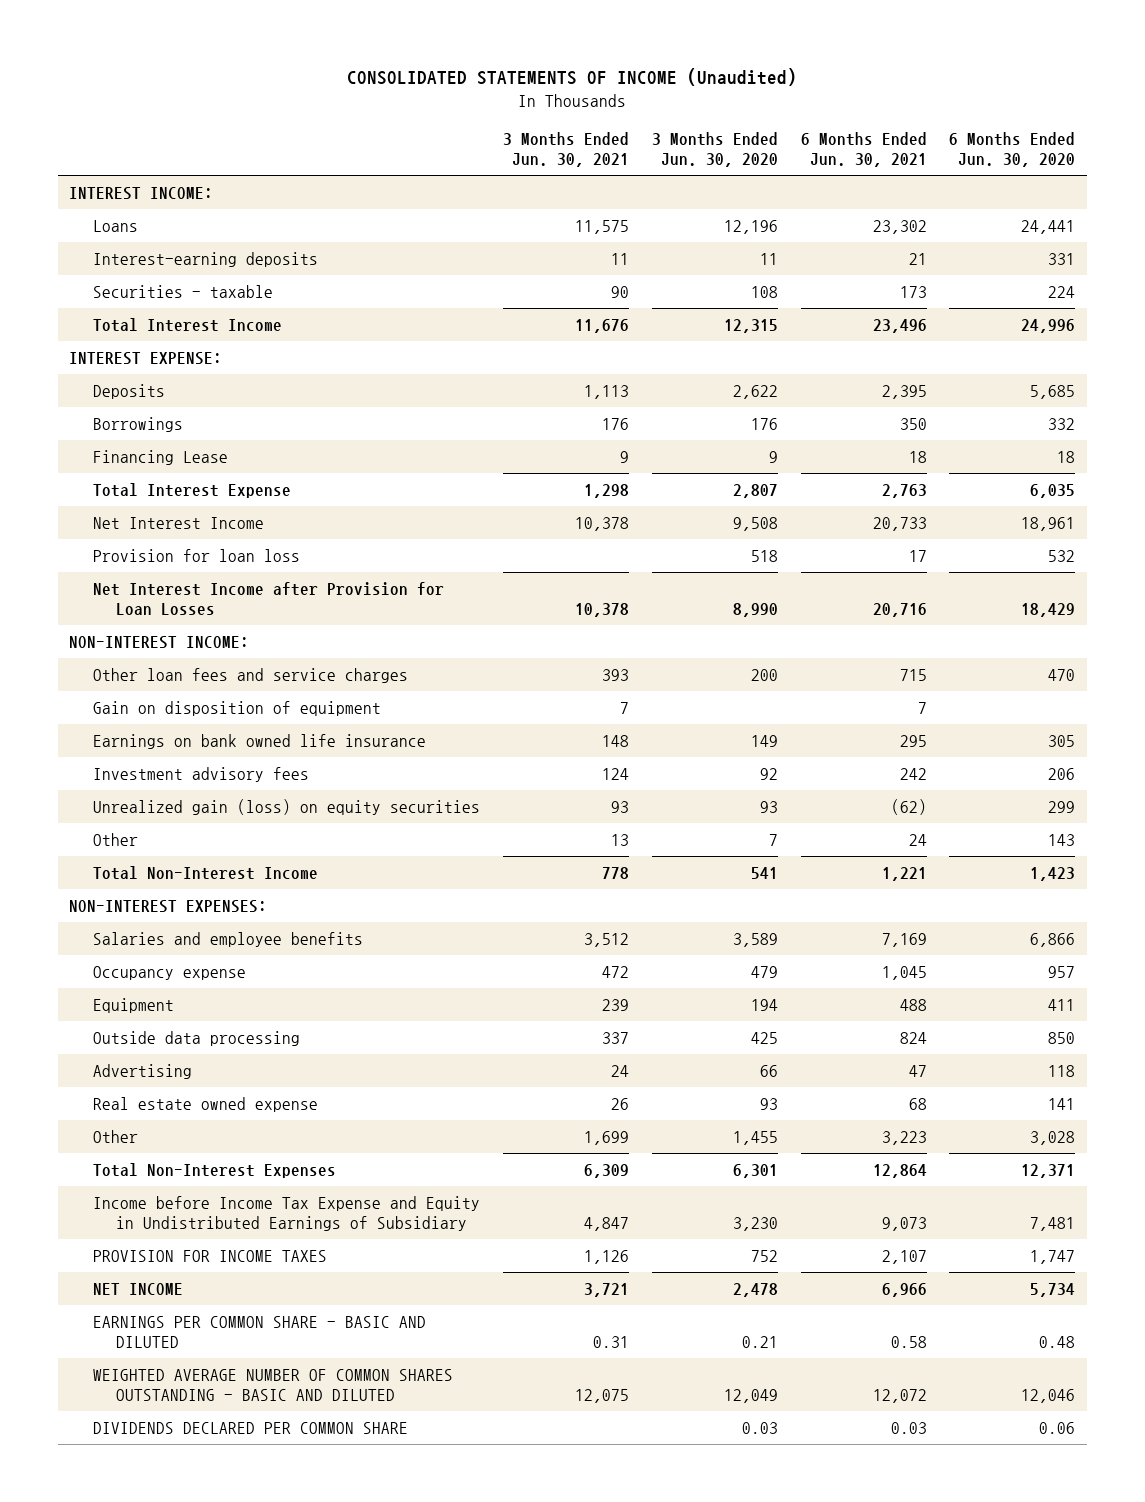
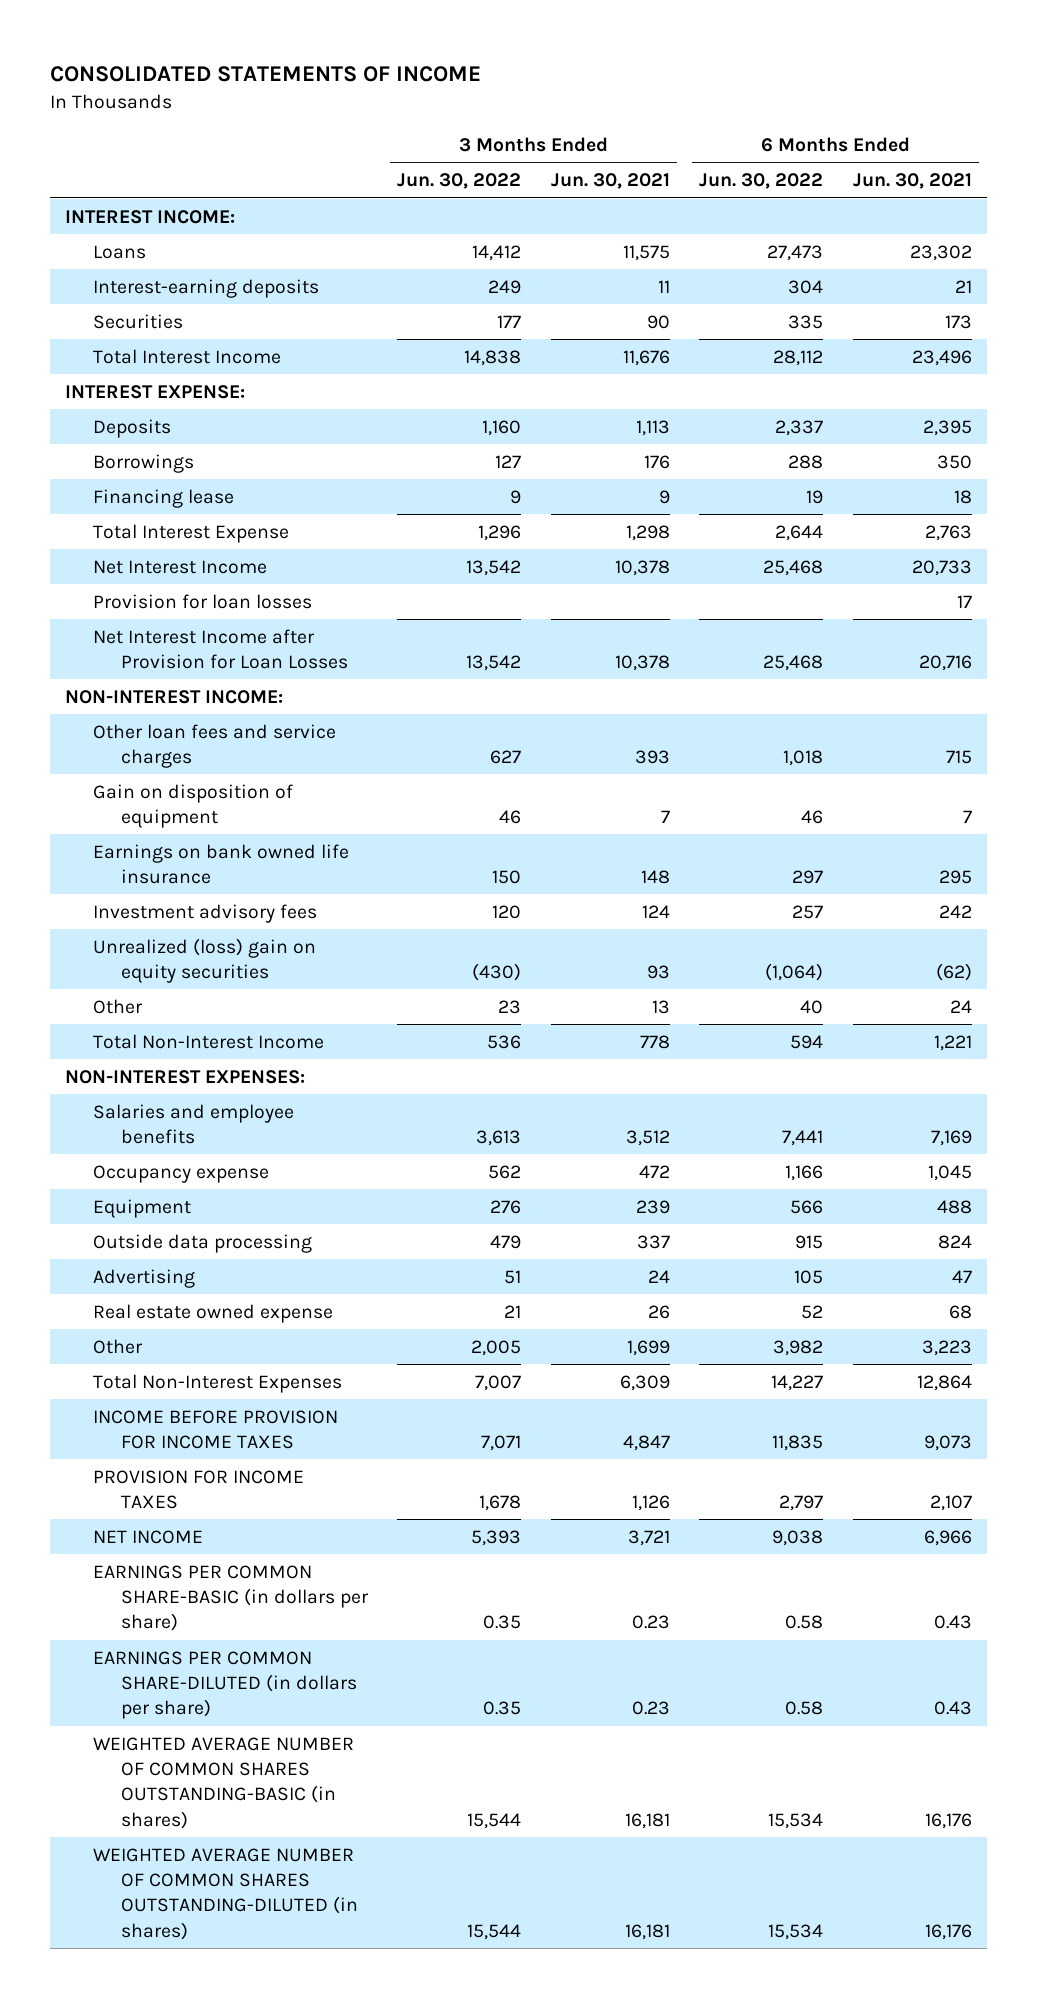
- CONSOLIDATED STATEMENTS OF INCOME (Unaudited)
+ CONSOLIDATED STATEMENTS OF INCOME
- | 3 Months Ended Jun. 30, 2021 | 3 Months Ended Jun. 30, 2020 | 6 Months Ended Jun. 30, 2021 | 6 Months Ended Jun. 30, 2020
+ | 3 Months Ended Jun. 30, 2022 | 3 Months Ended Jun. 30, 2021 | 6 Months Ended Jun. 30, 2022 | 6 Months Ended Jun. 30, 2021
- Securities - taxable | 90 | 108 | 173 | 224
+ Securities | 177 | 90 | 335 | 173
- Financing Lease | 9 | 9 | 18 | 18
+ Financing lease | 9 | 9 | 19 | 18
- Provision for loan loss | | 518 | 17 | 532
+ Provision for loan losses | | | | 17
- Unrealized gain (loss) on equity securities | 93 | 93 | (62) | 299
+ Unrealized (loss) gain on equity securities | (430) | 93 | (1,064) | (62)
- Income before Income Tax Expense and Equity in Undistributed Earnings of Subsidiary | 4,847 | 3,230 | 9,073 | 7,481
+ INCOME BEFORE PROVISION FOR INCOME TAXES | 7,071 | 4,847 | 11,835 | 9,073
- EARNINGS PER COMMON SHARE - BASIC AND DILUTED | 0.31 | 0.21 | 0.58 | 0.48
- WEIGHTED AVERAGE NUMBER OF COMMON SHARES OUTSTANDING - BASIC AND DILUTED | 12,075 | 12,049 | 12,072 | 12,046
- DIVIDENDS DECLARED PER COMMON SHARE | | 0.03 | 0.03 | 0.06
+ EARNINGS PER COMMON SHARE-BASIC (in dollars per share) | 0.35 | 0.23 | 0.58 | 0.43
+ EARNINGS PER COMMON SHARE-DILUTED (in dollars per share) | 0.35 | 0.23 | 0.58 | 0.43
+ WEIGHTED AVERAGE NUMBER OF COMMON SHARES OUTSTANDING-BASIC (in shares) | 15,544 | 16,181 | 15,534 | 16,176
+ WEIGHTED AVERAGE NUMBER OF COMMON SHARES OUTSTANDING-DILUTED (in shares) | 15,544 | 16,181 | 15,534 | 16,176

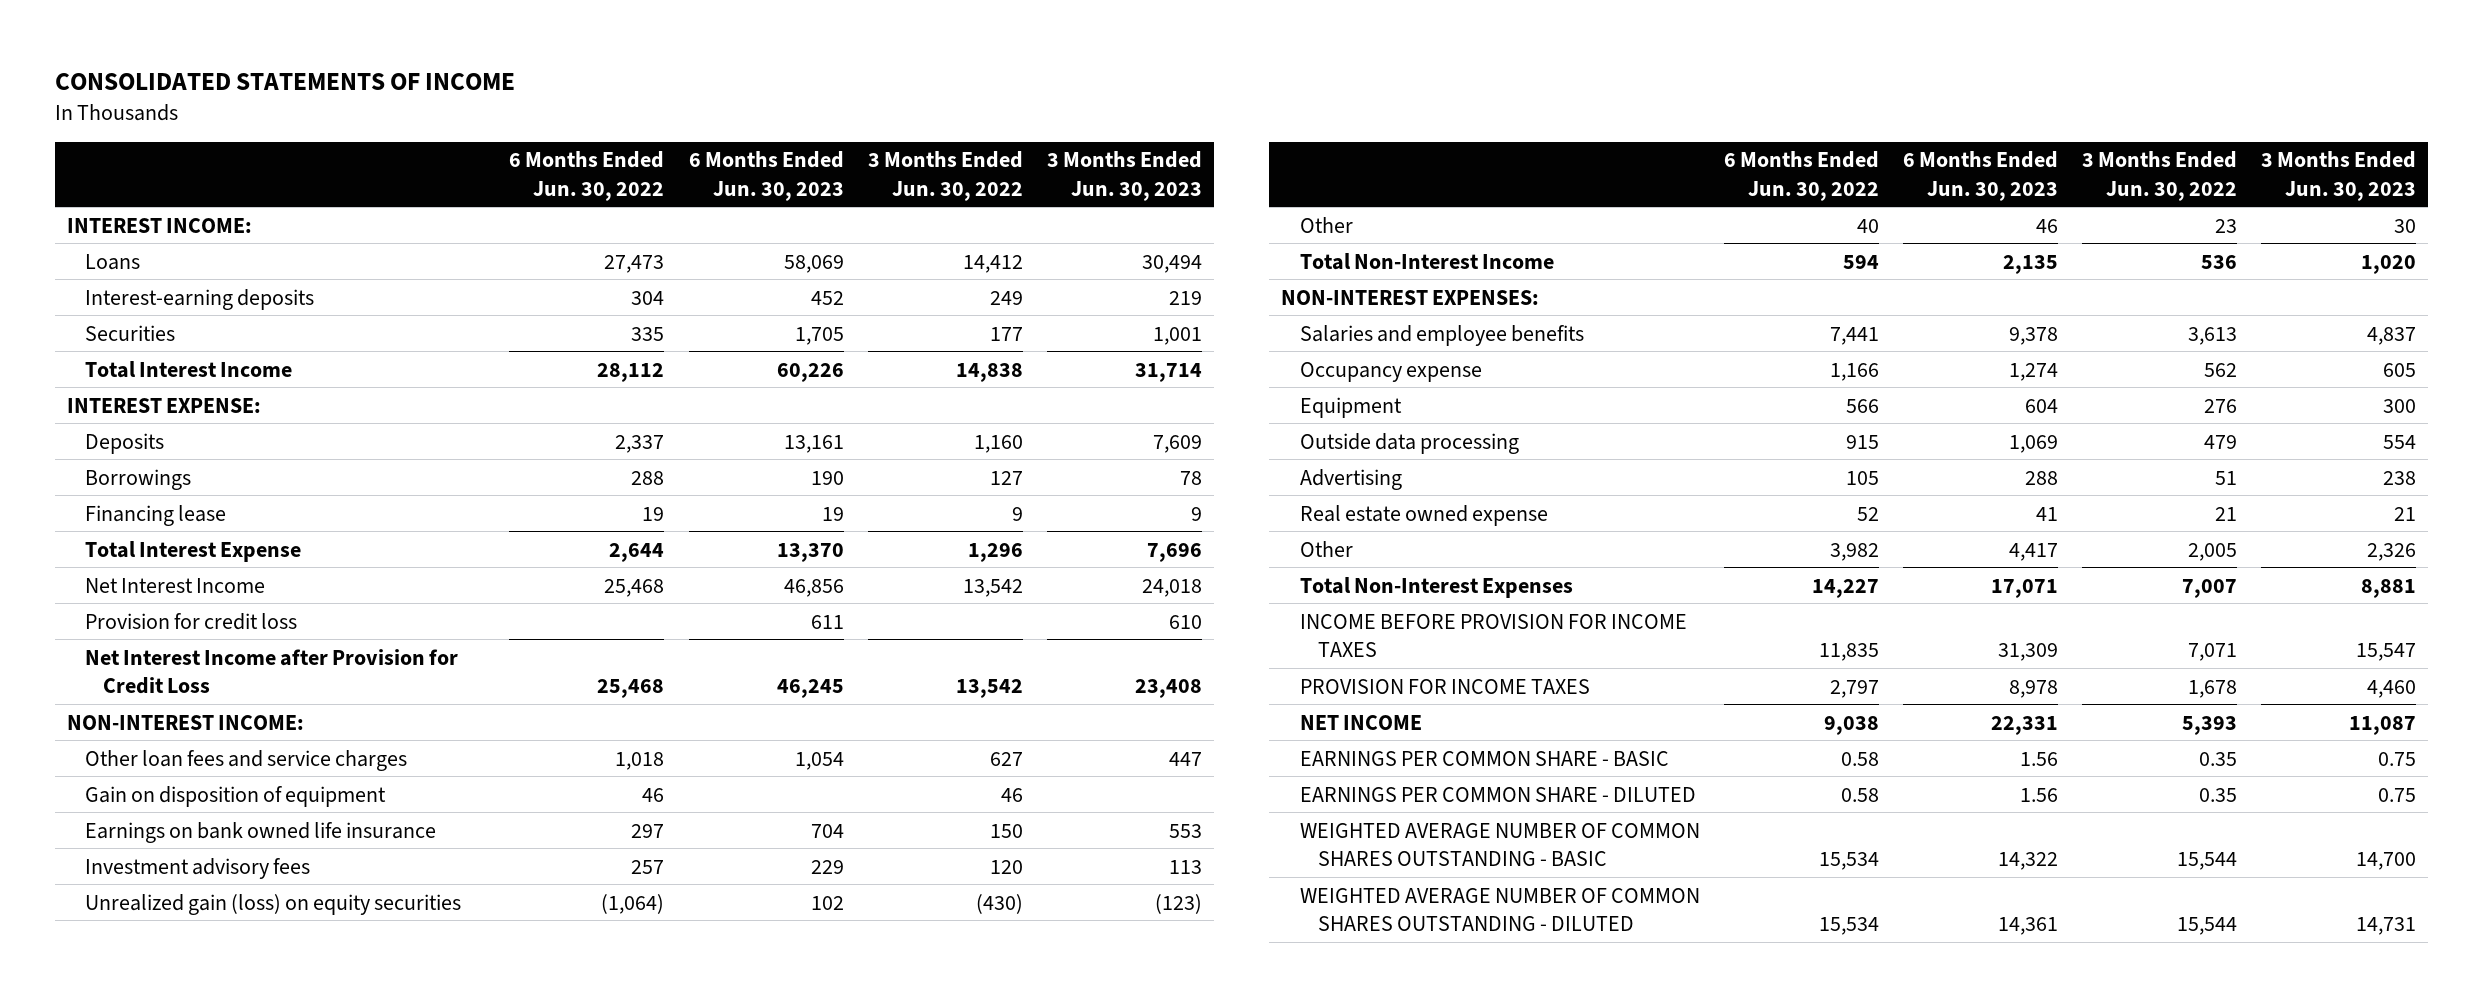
- | 3 Months Ended Jun. 30, 2022 | 3 Months Ended Jun. 30, 2021 | 6 Months Ended Jun. 30, 2022 | 6 Months Ended Jun. 30, 2021
+ | 6 Months Ended Jun. 30, 2022 | 6 Months Ended Jun. 30, 2023 | 3 Months Ended Jun. 30, 2022 | 3 Months Ended Jun. 30, 2023
- Provision for loan losses | | | | 17
- Net Interest Income after Provision for Loan Losses | 13,542 | 10,378 | 25,468 | 20,716
+ Provision for credit loss | | 611 | | 610
+ Net Interest Income after Provision for Credit Loss | 25,468 | 46,245 | 13,542 | 23,408
- Unrealized (loss) gain on equity securities | (430) | 93 | (1,064) | (62)
+ Unrealized gain (loss) on equity securities | (1,064) | 102 | (430) | (123)
- EARNINGS PER COMMON SHARE-BASIC (in dollars per share) | 0.35 | 0.23 | 0.58 | 0.43
- EARNINGS PER COMMON SHARE-DILUTED (in dollars per share) | 0.35 | 0.23 | 0.58 | 0.43
- WEIGHTED AVERAGE NUMBER OF COMMON SHARES OUTSTANDING-BASIC (in shares) | 15,544 | 16,181 | 15,534 | 16,176
- WEIGHTED AVERAGE NUMBER OF COMMON SHARES OUTSTANDING-DILUTED (in shares) | 15,544 | 16,181 | 15,534 | 16,176
+ EARNINGS PER COMMON SHARE - BASIC | 0.58 | 1.56 | 0.35 | 0.75
+ EARNINGS PER COMMON SHARE - DILUTED | 0.58 | 1.56 | 0.35 | 0.75
+ WEIGHTED AVERAGE NUMBER OF COMMON SHARES OUTSTANDING - BASIC | 15,534 | 14,322 | 15,544 | 14,700
+ WEIGHTED AVERAGE NUMBER OF COMMON SHARES OUTSTANDING - DILUTED | 15,534 | 14,361 | 15,544 | 14,731

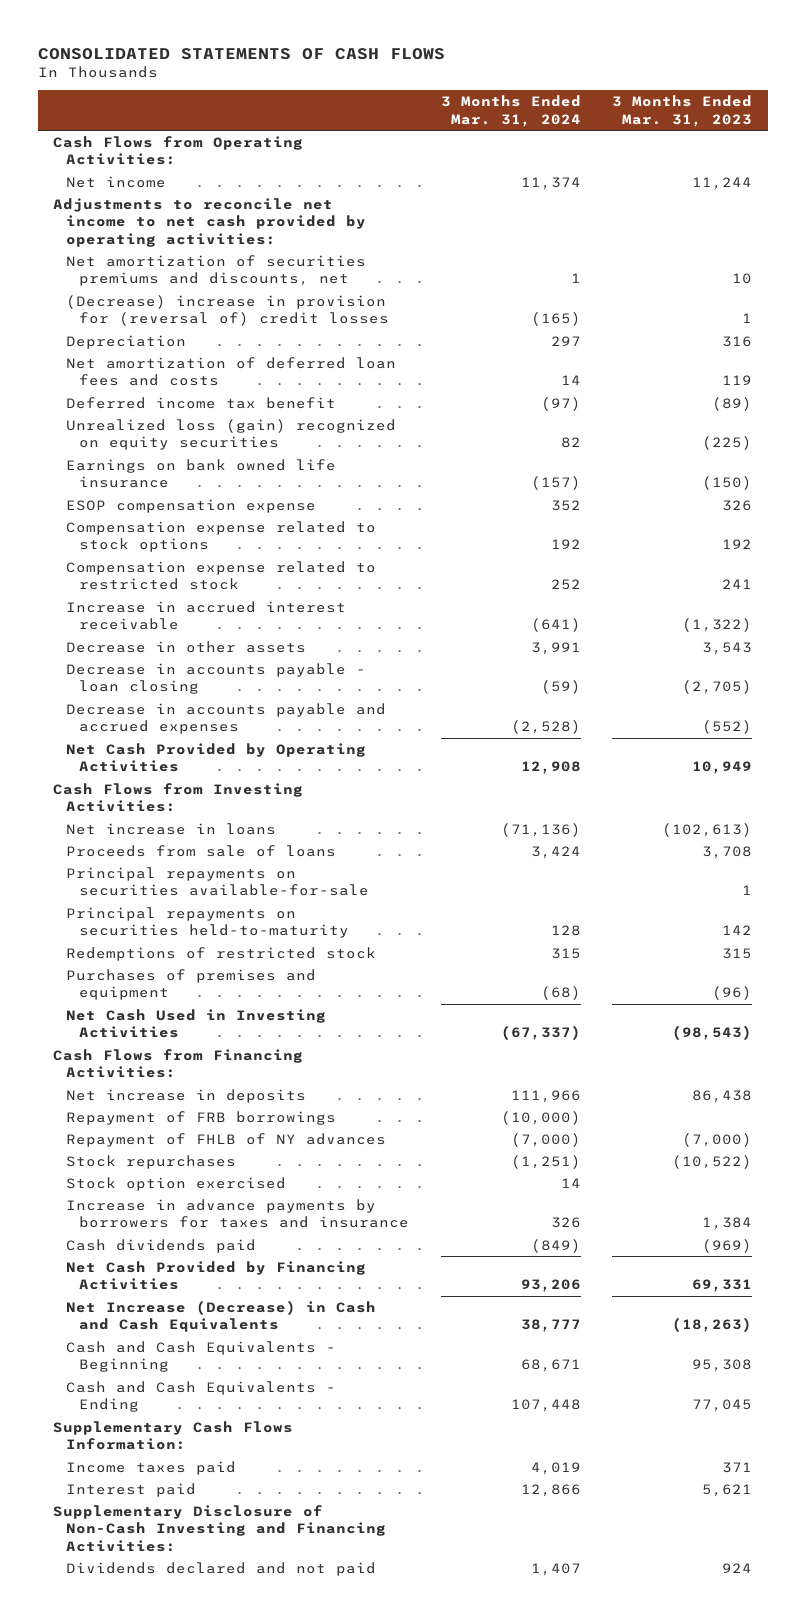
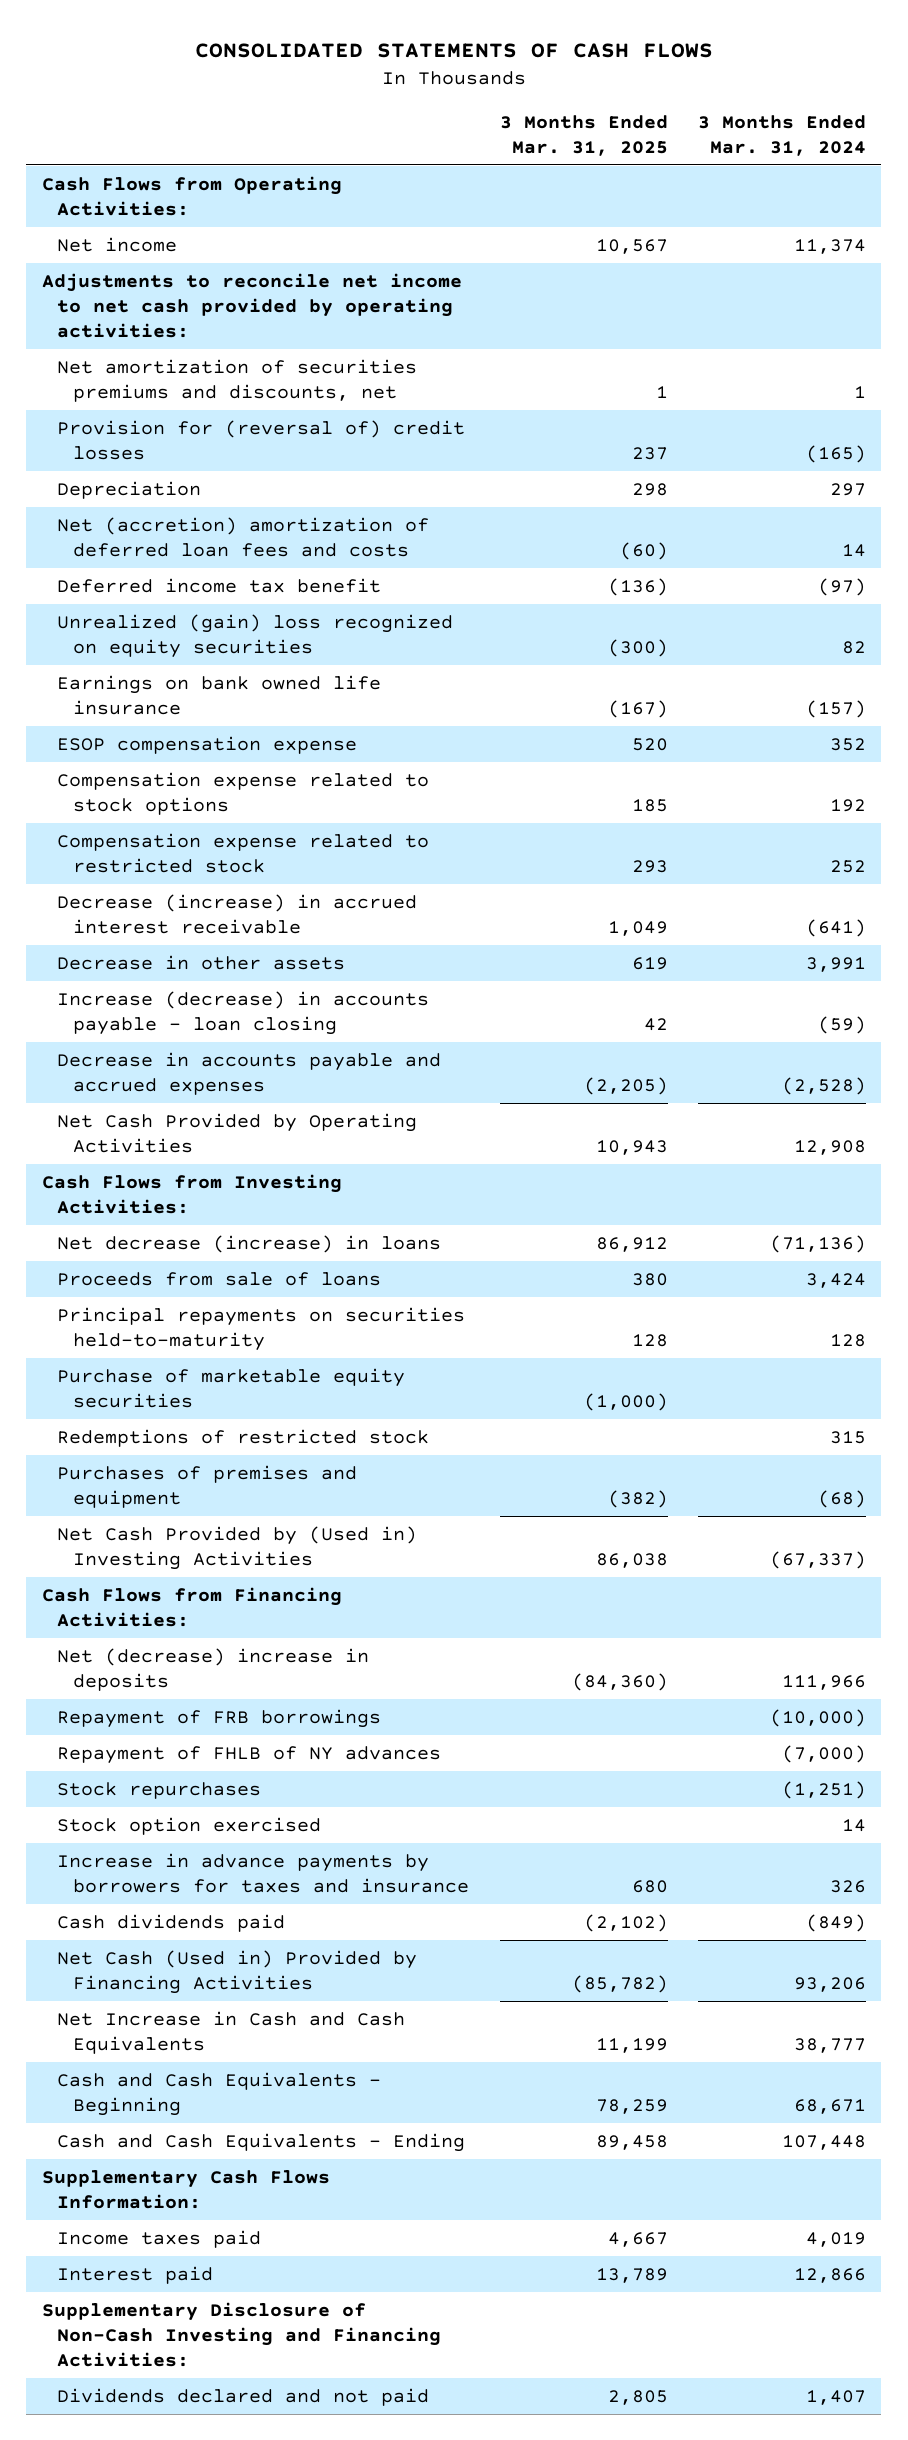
- | 3 Months Ended Mar. 31, 2024 | 3 Months Ended Mar. 31, 2023
+ | 3 Months Ended Mar. 31, 2025 | 3 Months Ended Mar. 31, 2024
- (Decrease) increase in provision for (reversal of) credit losses | (165) | 1
+ Provision for (reversal of) credit losses | 237 | (165)
- Net amortization of deferred loan fees and costs | 14 | 119
+ Net (accretion) amortization of deferred loan fees and costs | (60) | 14
- Unrealized loss (gain) recognized on equity securities | 82 | (225)
+ Unrealized (gain) loss recognized on equity securities | (300) | 82
- Increase in accrued interest receivable | (641) | (1,322)
+ Decrease (increase) in accrued interest receivable | 1,049 | (641)
- Decrease in accounts payable - loan closing | (59) | (2,705)
+ Increase (decrease) in accounts payable - loan closing | 42 | (59)
- Net increase in loans | (71,136) | (102,613)
+ Net decrease (increase) in loans | 86,912 | (71,136)
- Principal repayments on securities available-for-sale | | 1
+ Purchase of marketable equity securities | (1,000) |
- Net Cash Used in Investing Activities | (67,337) | (98,543)
+ Net Cash Provided by (Used in) Investing Activities | 86,038 | (67,337)
- Net increase in deposits | 111,966 | 86,438
+ Net (decrease) increase in deposits | (84,360) | 111,966
- Net Cash Provided by Financing Activities | 93,206 | 69,331
- Net Increase (Decrease) in Cash and Cash Equivalents | 38,777 | (18,263)
+ Net Cash (Used in) Provided by Financing Activities | (85,782) | 93,206
+ Net Increase in Cash and Cash Equivalents | 11,199 | 38,777

